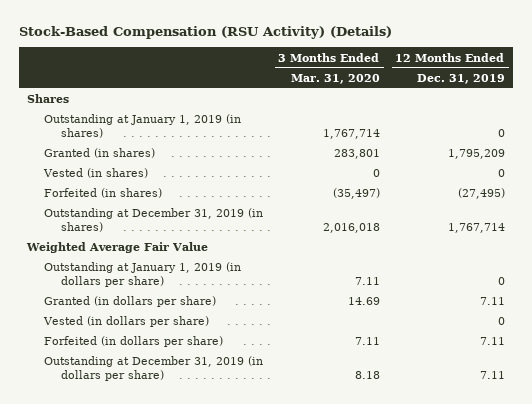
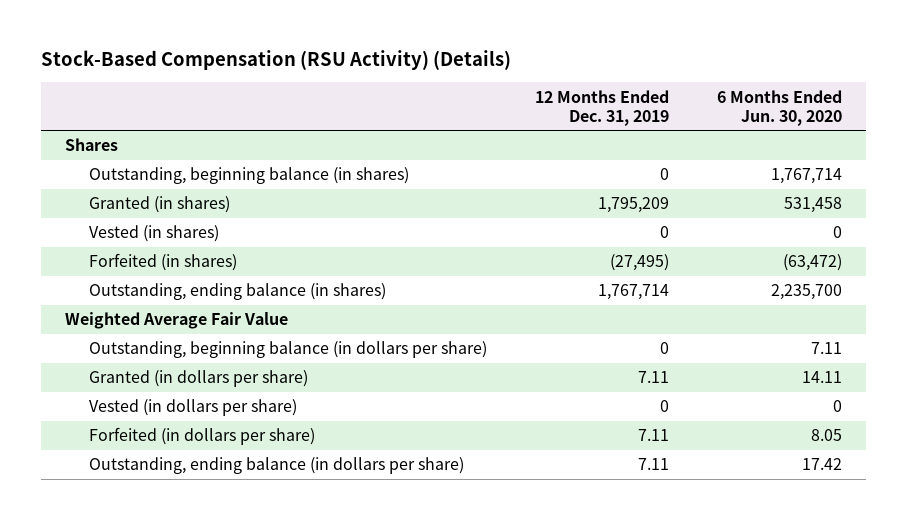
- | 3 Months Ended Mar. 31, 2020 | 12 Months Ended Dec. 31, 2019
+ | 12 Months Ended Dec. 31, 2019 | 6 Months Ended Jun. 30, 2020
- Outstanding at January 1, 2019 (in shares) | 1,767,714 | 0
+ Outstanding, beginning balance (in shares) | 0 | 1,767,714
- Outstanding at December 31, 2019 (in shares) | 2,016,018 | 1,767,714
+ Outstanding, ending balance (in shares) | 1,767,714 | 2,235,700
- Outstanding at January 1, 2019 (in dollars per share) | 7.11 | 0
+ Outstanding, beginning balance (in dollars per share) | 0 | 7.11
- Outstanding at December 31, 2019 (in dollars per share) | 8.18 | 7.11
+ Outstanding, ending balance (in dollars per share) | 7.11 | 17.42

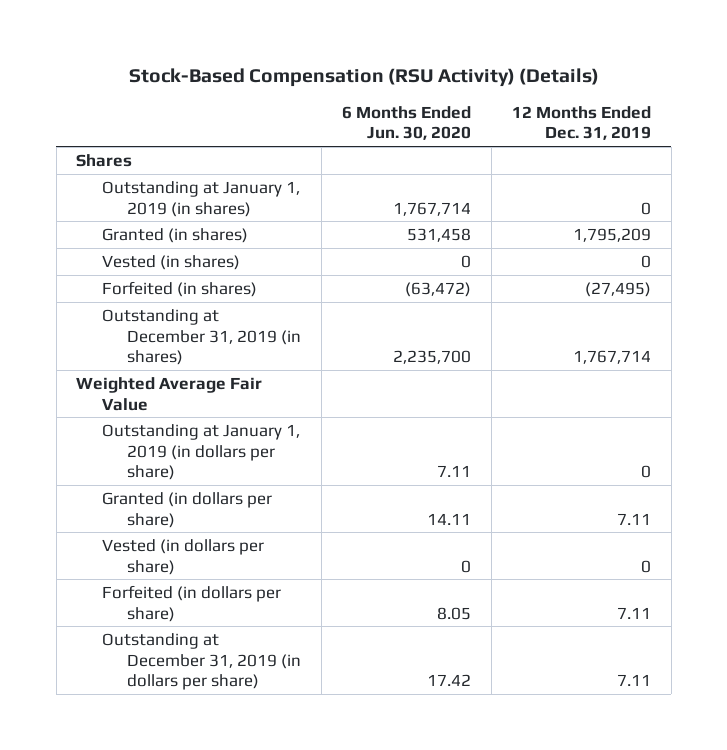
- | 12 Months Ended Dec. 31, 2019 | 6 Months Ended Jun. 30, 2020
+ | 6 Months Ended Jun. 30, 2020 | 12 Months Ended Dec. 31, 2019
- Outstanding, beginning balance (in shares) | 0 | 1,767,714
+ Outstanding at January 1, 2019 (in shares) | 1,767,714 | 0
- Outstanding, ending balance (in shares) | 1,767,714 | 2,235,700
+ Outstanding at December 31, 2019 (in shares) | 2,235,700 | 1,767,714
- Outstanding, beginning balance (in dollars per share) | 0 | 7.11
+ Outstanding at January 1, 2019 (in dollars per share) | 7.11 | 0
- Outstanding, ending balance (in dollars per share) | 7.11 | 17.42
+ Outstanding at December 31, 2019 (in dollars per share) | 17.42 | 7.11

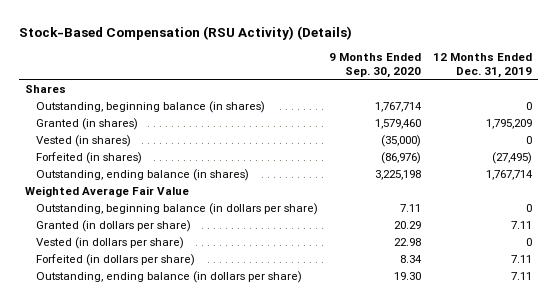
- | 6 Months Ended Jun. 30, 2020 | 12 Months Ended Dec. 31, 2019
+ | 9 Months Ended Sep. 30, 2020 | 12 Months Ended Dec. 31, 2019
- Outstanding at January 1, 2019 (in shares) | 1,767,714 | 0
+ Outstanding, beginning balance (in shares) | 1,767,714 | 0
- Outstanding at December 31, 2019 (in shares) | 2,235,700 | 1,767,714
+ Outstanding, ending balance (in shares) | 3,225,198 | 1,767,714
- Outstanding at January 1, 2019 (in dollars per share) | 7.11 | 0
+ Outstanding, beginning balance (in dollars per share) | 7.11 | 0
- Outstanding at December 31, 2019 (in dollars per share) | 17.42 | 7.11
+ Outstanding, ending balance (in dollars per share) | 19.30 | 7.11

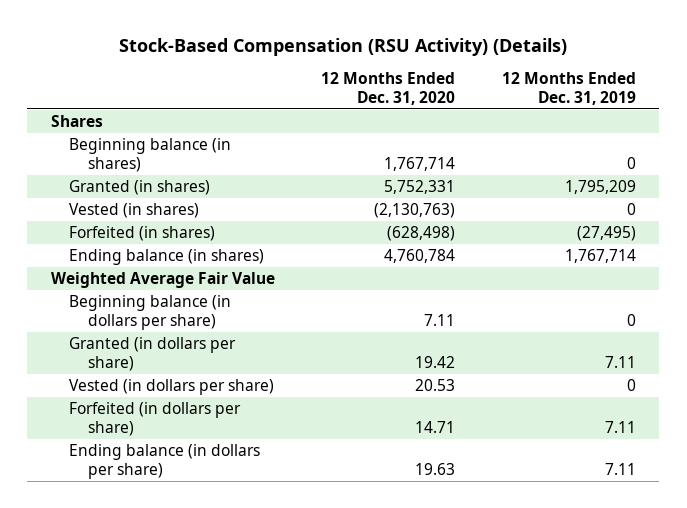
- | 9 Months Ended Sep. 30, 2020 | 12 Months Ended Dec. 31, 2019
+ | 12 Months Ended Dec. 31, 2020 | 12 Months Ended Dec. 31, 2019
- Outstanding, beginning balance (in shares) | 1,767,714 | 0
+ Beginning balance (in shares) | 1,767,714 | 0
- Outstanding, ending balance (in shares) | 3,225,198 | 1,767,714
+ Ending balance (in shares) | 4,760,784 | 1,767,714
- Outstanding, beginning balance (in dollars per share) | 7.11 | 0
+ Beginning balance (in dollars per share) | 7.11 | 0
- Outstanding, ending balance (in dollars per share) | 19.30 | 7.11
+ Ending balance (in dollars per share) | 19.63 | 7.11

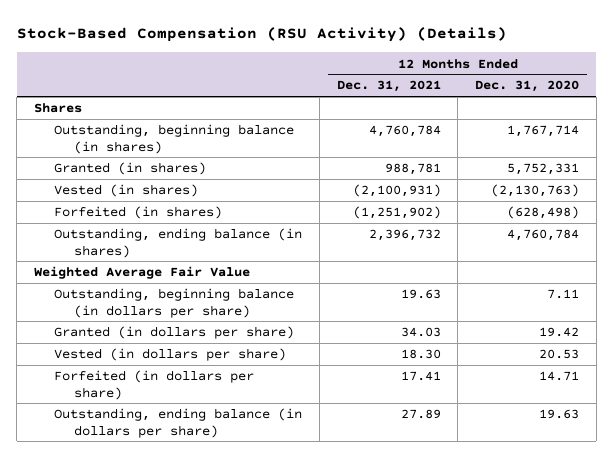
- | 12 Months Ended Dec. 31, 2020 | 12 Months Ended Dec. 31, 2019
+ | 12 Months Ended Dec. 31, 2021 | 12 Months Ended Dec. 31, 2020
- Beginning balance (in shares) | 1,767,714 | 0
+ Outstanding, beginning balance (in shares) | 4,760,784 | 1,767,714
- Ending balance (in shares) | 4,760,784 | 1,767,714
+ Outstanding, ending balance (in shares) | 2,396,732 | 4,760,784
- Beginning balance (in dollars per share) | 7.11 | 0
+ Outstanding, beginning balance (in dollars per share) | 19.63 | 7.11
- Ending balance (in dollars per share) | 19.63 | 7.11
+ Outstanding, ending balance (in dollars per share) | 27.89 | 19.63

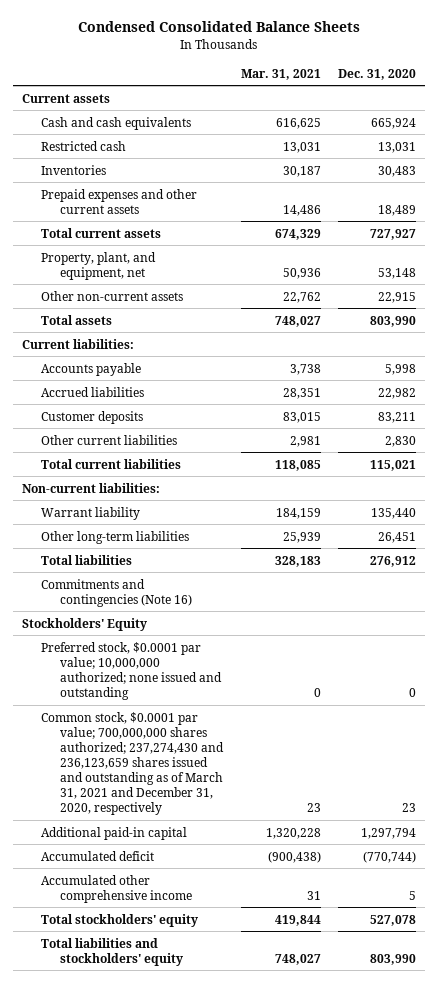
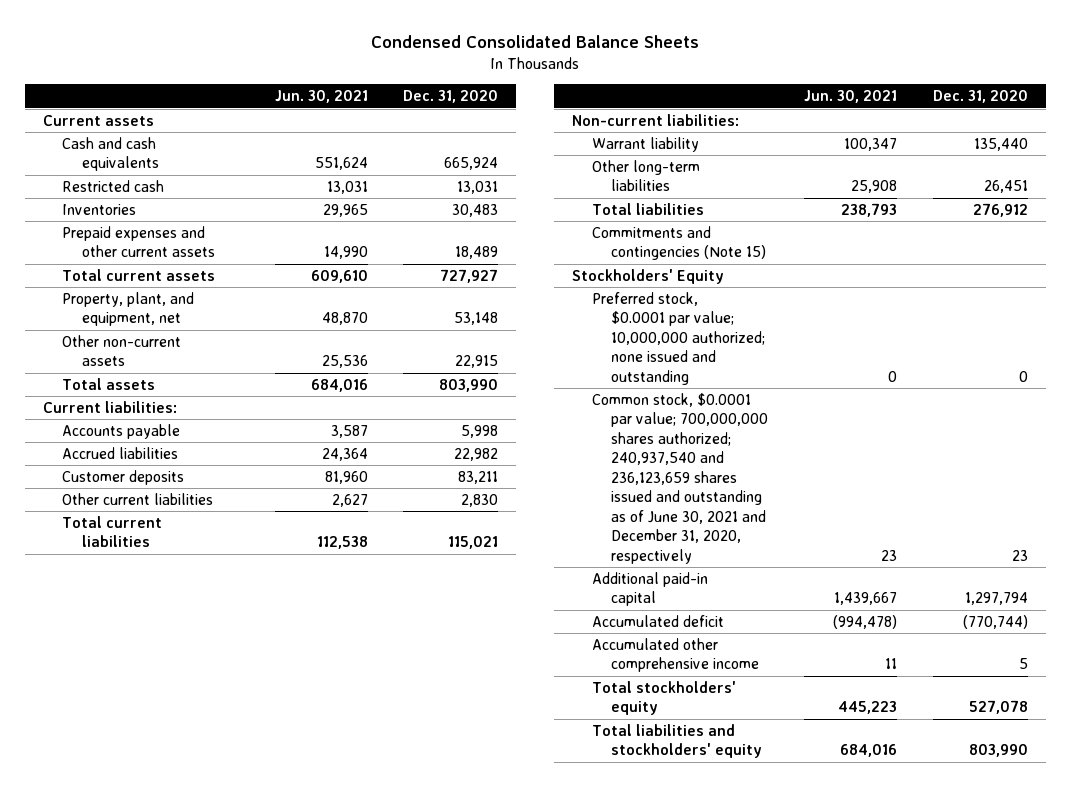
- | Mar. 31, 2021 | Dec. 31, 2020
+ | Jun. 30, 2021 | Dec. 31, 2020
- Commitments and contingencies (Note 16)
+ Commitments and contingencies (Note 15)
- Common stock, $0.0001 par value; 700,000,000 shares authorized; 237,274,430 and 236,123,659 shares issued and outstanding as of March 31, 2021 and December 31, 2020, respectively | 23 | 23
+ Common stock, $0.0001 par value; 700,000,000 shares authorized; 240,937,540 and 236,123,659 shares issued and outstanding as of June 30, 2021 and December 31, 2020, respectively | 23 | 23

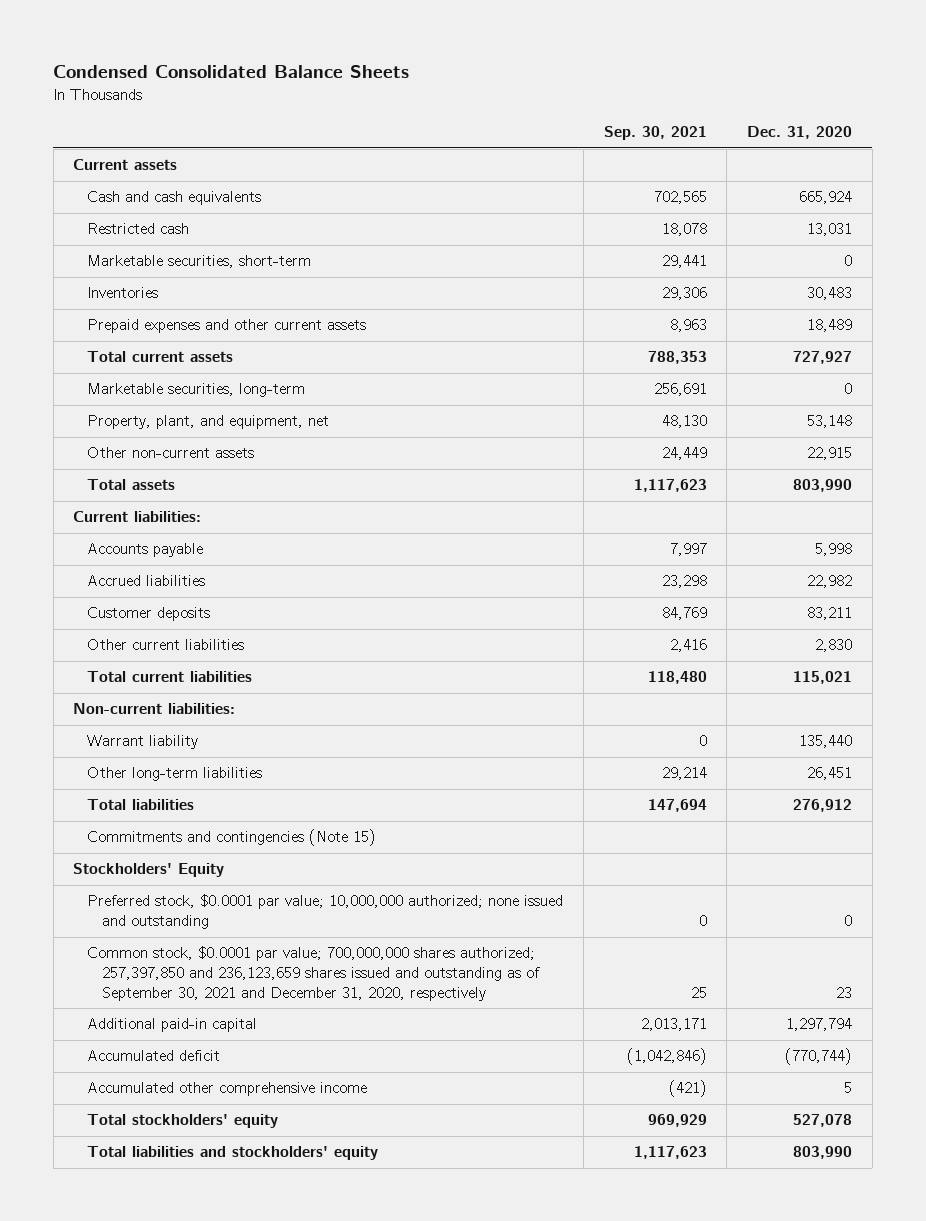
- | Jun. 30, 2021 | Dec. 31, 2020
+ | Sep. 30, 2021 | Dec. 31, 2020
+ Marketable securities, short-term | 29,441 | 0
+ Marketable securities, long-term | 256,691 | 0
- Common stock, $0.0001 par value; 700,000,000 shares authorized; 240,937,540 and 236,123,659 shares issued and outstanding as of June 30, 2021 and December 31, 2020, respectively | 23 | 23
+ Common stock, $0.0001 par value; 700,000,000 shares authorized; 257,397,850 and 236,123,659 shares issued and outstanding as of September 30, 2021 and December 31, 2020, respectively | 25 | 23

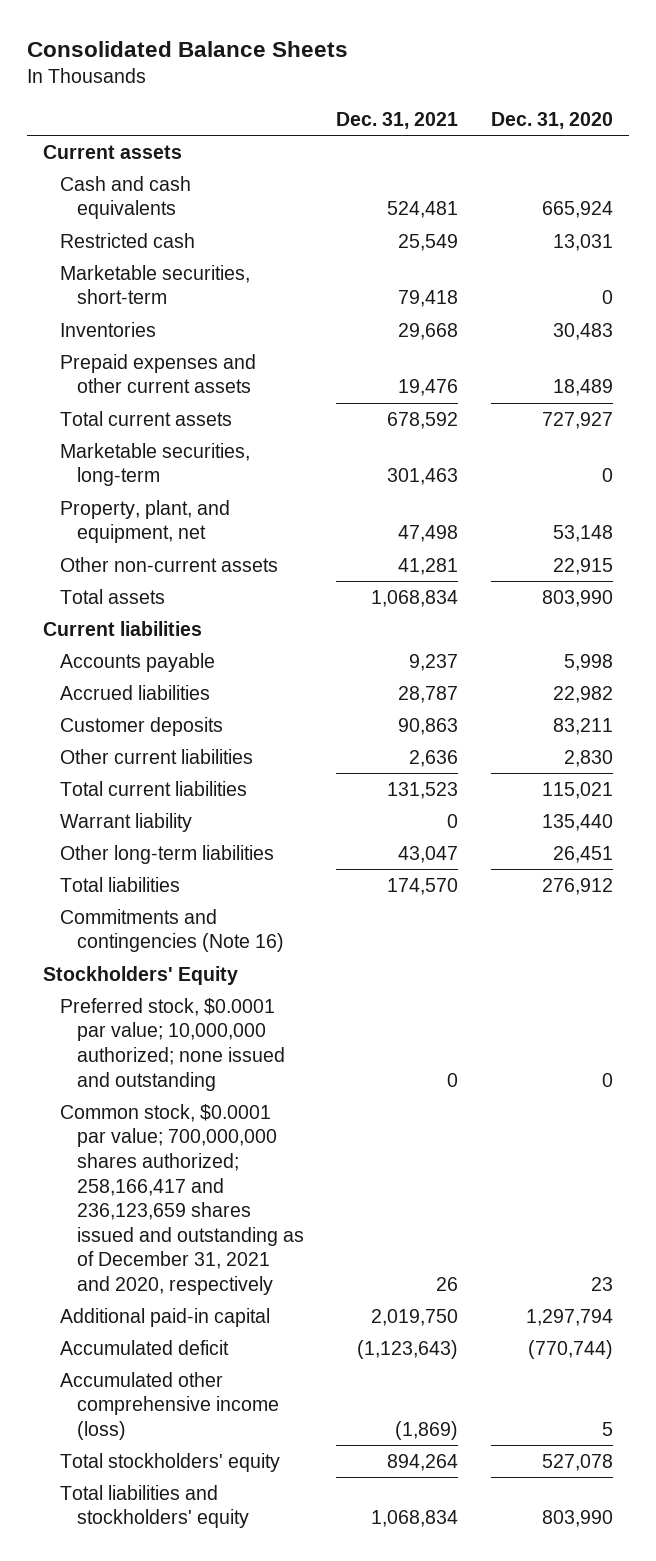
- Condensed Consolidated Balance Sheets
+ Consolidated Balance Sheets
- | Sep. 30, 2021 | Dec. 31, 2020
+ | Dec. 31, 2021 | Dec. 31, 2020
- Current liabilities:
+ Current liabilities
- Non-current liabilities:
- Commitments and contingencies (Note 15)
+ Commitments and contingencies (Note 16)
- Common stock, $0.0001 par value; 700,000,000 shares authorized; 257,397,850 and 236,123,659 shares issued and outstanding as of September 30, 2021 and December 31, 2020, respectively | 25 | 23
+ Common stock, $0.0001 par value; 700,000,000 shares authorized; 258,166,417 and 236,123,659 shares issued and outstanding as of December 31, 2021 and 2020, respectively | 26 | 23
- Accumulated other comprehensive income | (421) | 5
+ Accumulated other comprehensive income (loss) | (1,869) | 5

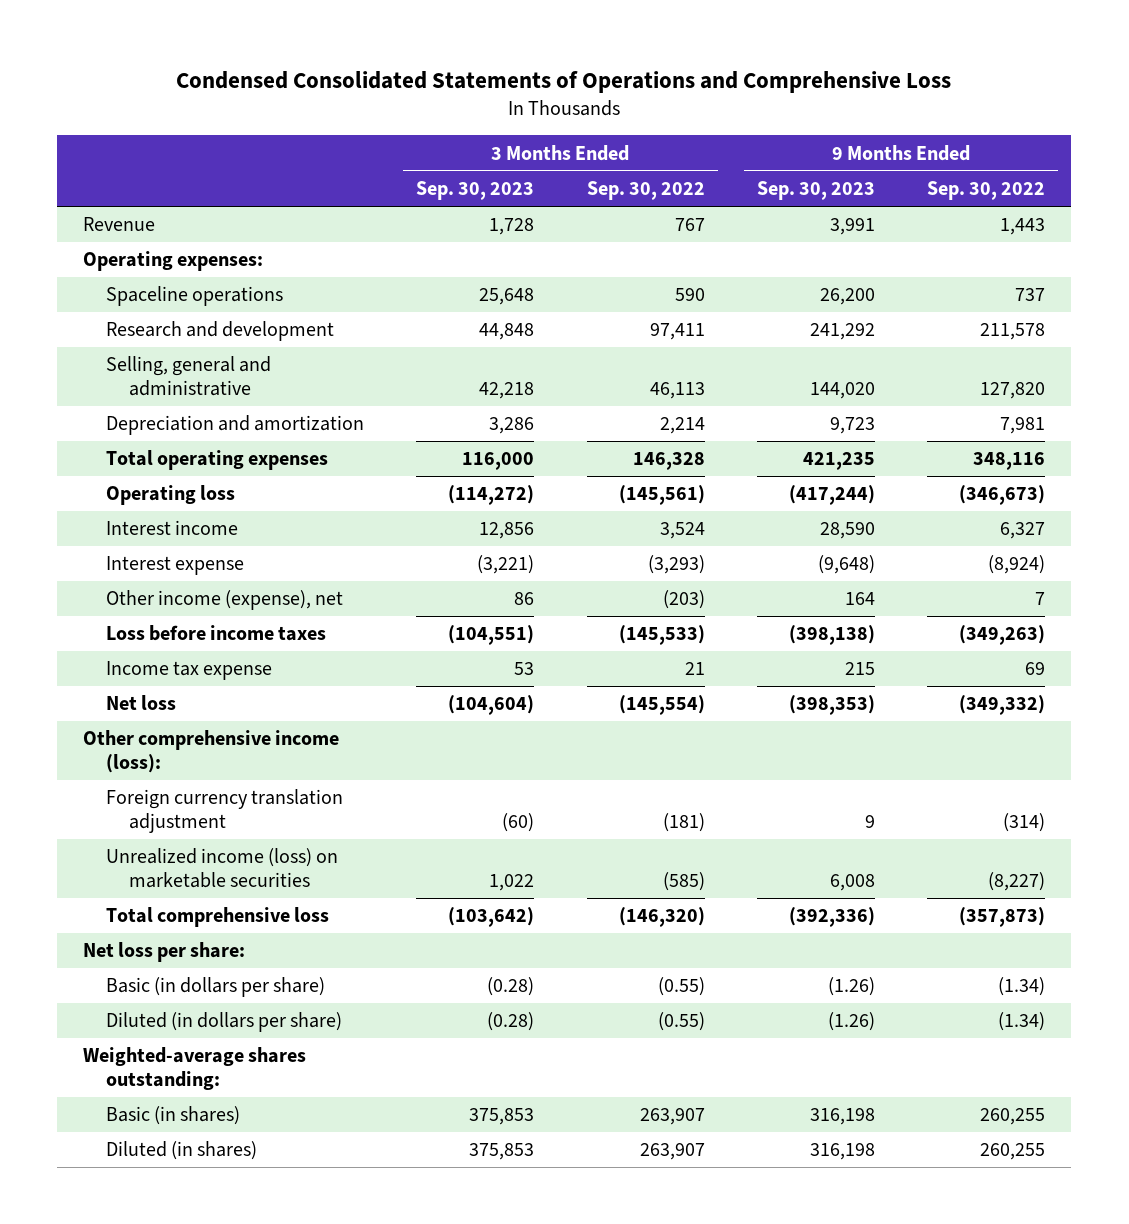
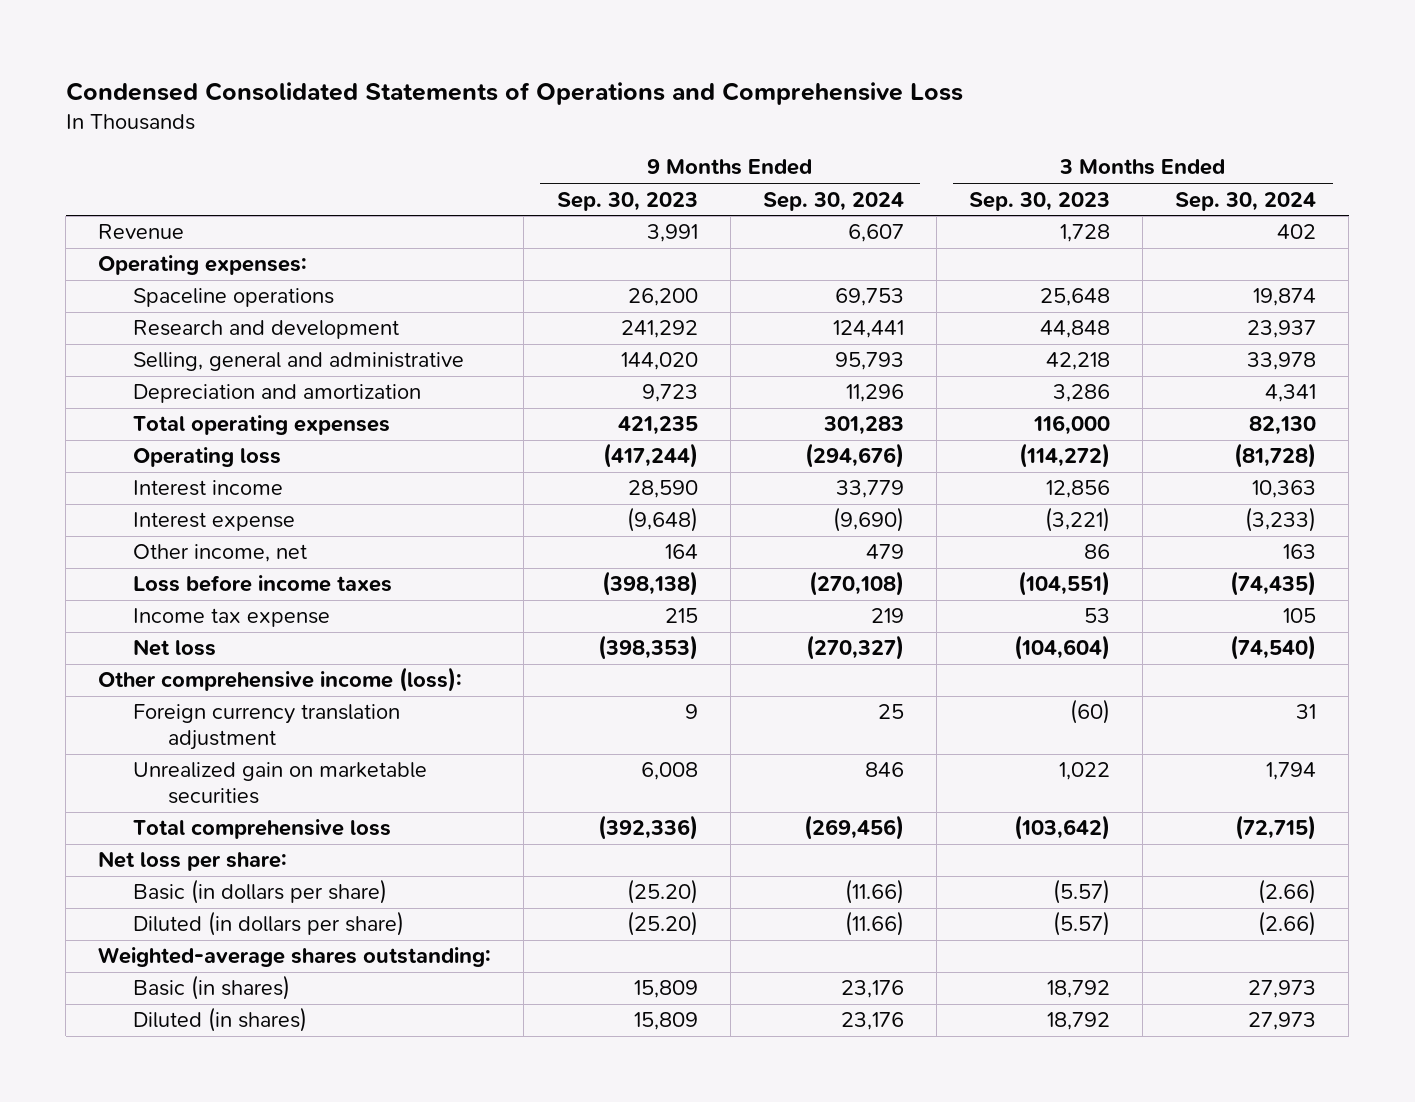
- | 3 Months Ended Sep. 30, 2023 | 3 Months Ended Sep. 30, 2022 | 9 Months Ended Sep. 30, 2023 | 9 Months Ended Sep. 30, 2022
+ | 9 Months Ended Sep. 30, 2023 | 9 Months Ended Sep. 30, 2024 | 3 Months Ended Sep. 30, 2023 | 3 Months Ended Sep. 30, 2024
- Other income (expense), net | 86 | (203) | 164 | 7
+ Other income, net | 164 | 479 | 86 | 163
- Unrealized income (loss) on marketable securities | 1,022 | (585) | 6,008 | (8,227)
+ Unrealized gain on marketable securities | 6,008 | 846 | 1,022 | 1,794
- Basic (in dollars per share) | (0.28) | (0.55) | (1.26) | (1.34)
- Diluted (in dollars per share) | (0.28) | (0.55) | (1.26) | (1.34)
+ Basic (in dollars per share) | (25.20) | (11.66) | (5.57) | (2.66)
+ Diluted (in dollars per share) | (25.20) | (11.66) | (5.57) | (2.66)
- Basic (in shares) | 375,853 | 263,907 | 316,198 | 260,255
- Diluted (in shares) | 375,853 | 263,907 | 316,198 | 260,255
+ Basic (in shares) | 15,809 | 23,176 | 18,792 | 27,973
+ Diluted (in shares) | 15,809 | 23,176 | 18,792 | 27,973

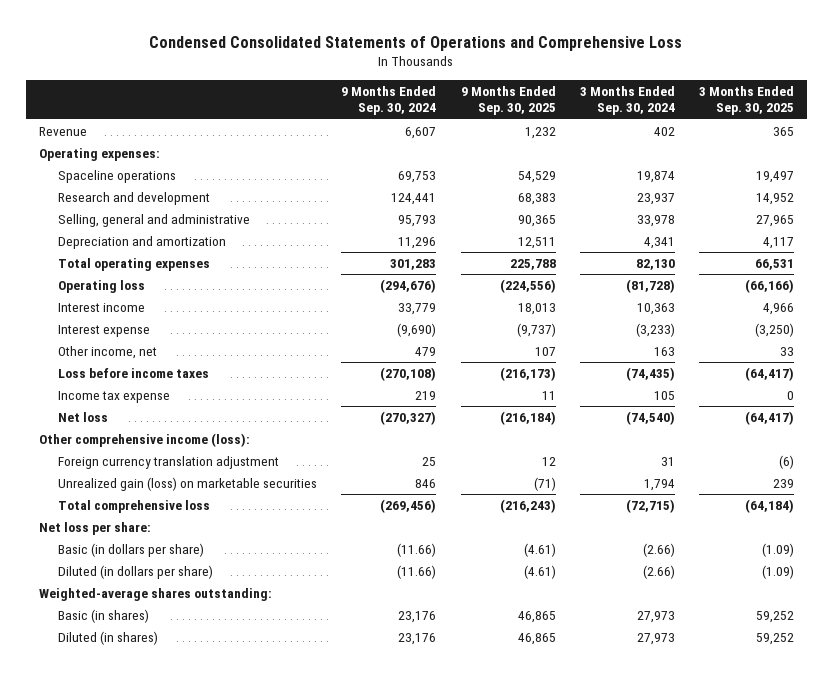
- | 9 Months Ended Sep. 30, 2023 | 9 Months Ended Sep. 30, 2024 | 3 Months Ended Sep. 30, 2023 | 3 Months Ended Sep. 30, 2024
+ | 9 Months Ended Sep. 30, 2024 | 9 Months Ended Sep. 30, 2025 | 3 Months Ended Sep. 30, 2024 | 3 Months Ended Sep. 30, 2025
- Unrealized gain on marketable securities | 6,008 | 846 | 1,022 | 1,794
+ Unrealized gain (loss) on marketable securities | 846 | (71) | 1,794 | 239

